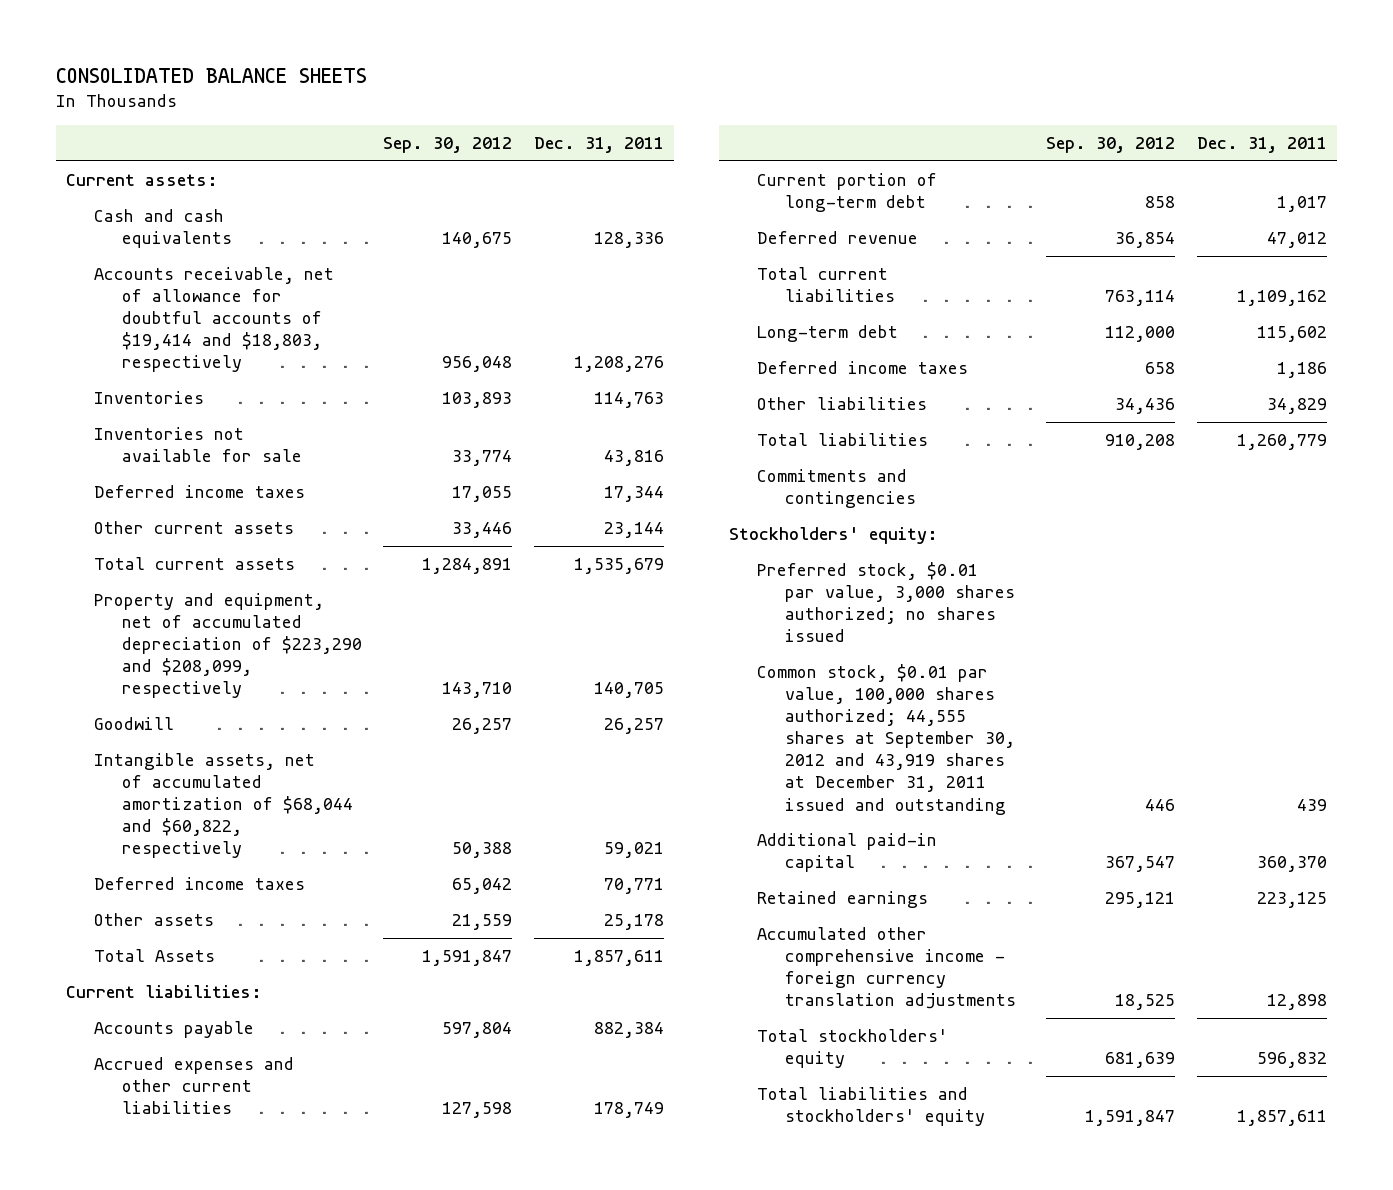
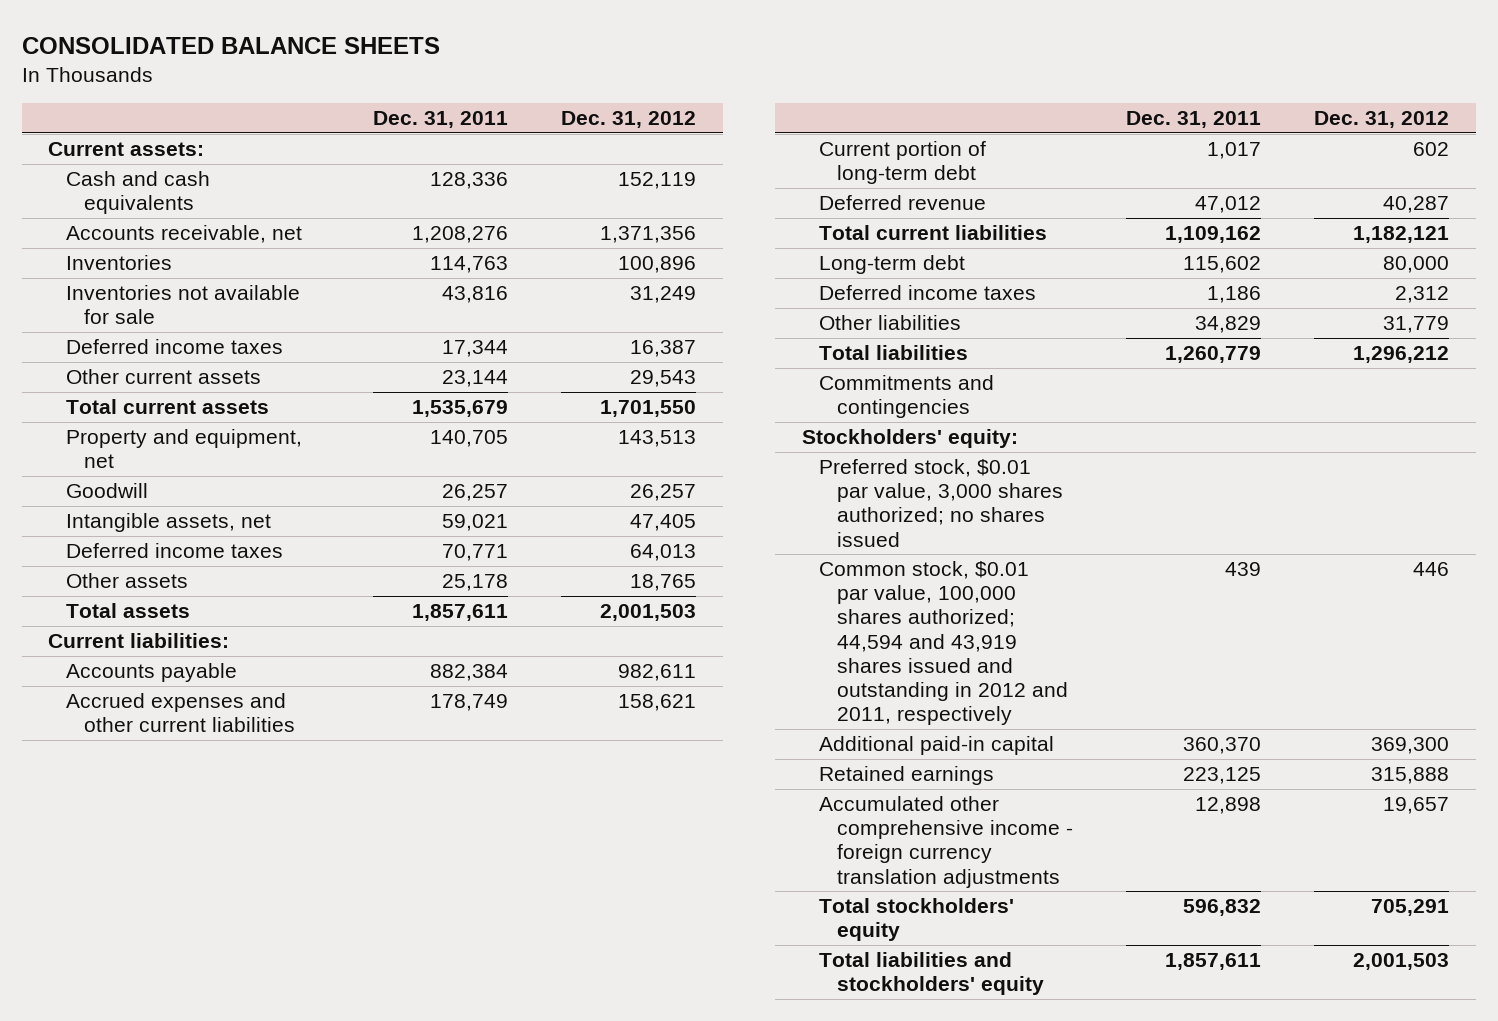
- | Sep. 30, 2012 | Dec. 31, 2011
+ | Dec. 31, 2011 | Dec. 31, 2012
- Accounts receivable, net of allowance for doubtful accounts of $19,414 and $18,803, respectively | 956,048 | 1,208,276
+ Accounts receivable, net | 1,208,276 | 1,371,356
- Property and equipment, net of accumulated depreciation of $223,290 and $208,099, respectively | 143,710 | 140,705
+ Property and equipment, net | 140,705 | 143,513
- Intangible assets, net of accumulated amortization of $68,044 and $60,822, respectively | 50,388 | 59,021
+ Intangible assets, net | 59,021 | 47,405
- Total Assets | 1,591,847 | 1,857,611
+ Total assets | 1,857,611 | 2,001,503
- Common stock, $0.01 par value, 100,000 shares authorized; 44,555 shares at September 30, 2012 and 43,919 shares at December 31, 2011 issued and outstanding | 446 | 439
+ Common stock, $0.01 par value, 100,000 shares authorized; 44,594 and 43,919 shares issued and outstanding in 2012 and 2011, respectively | 439 | 446

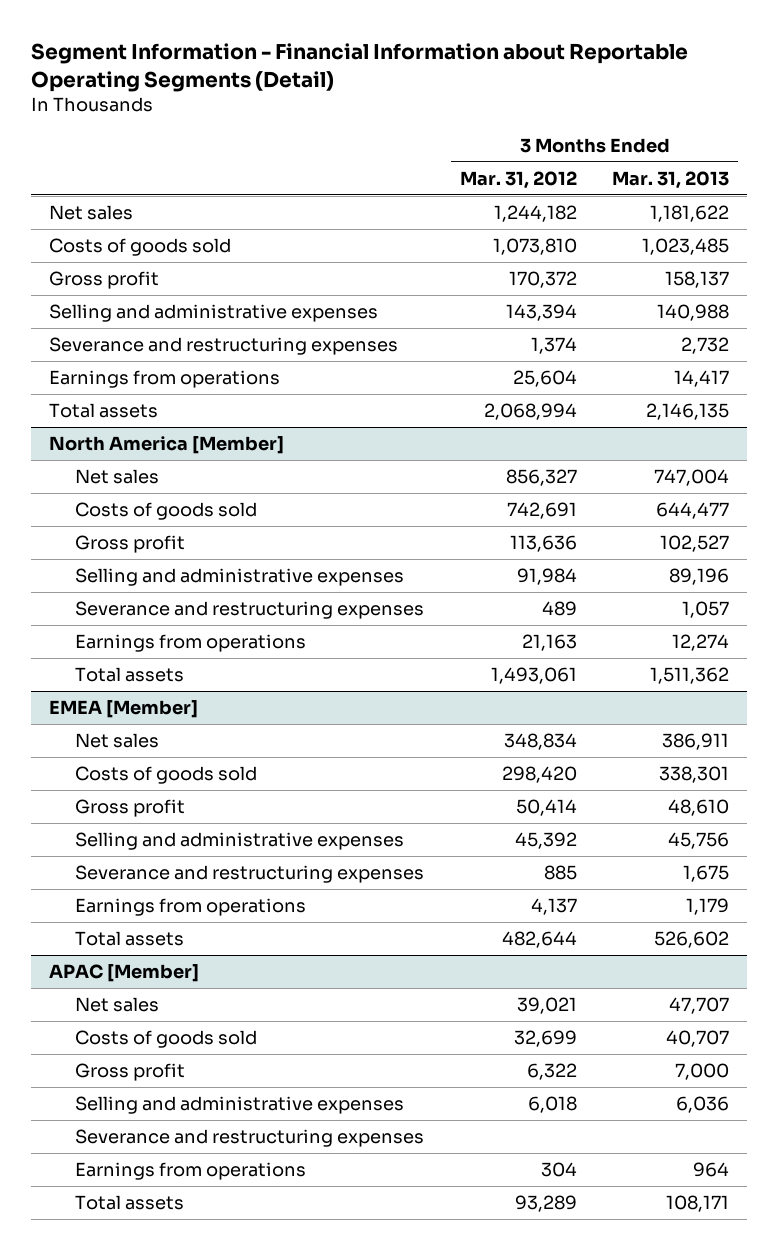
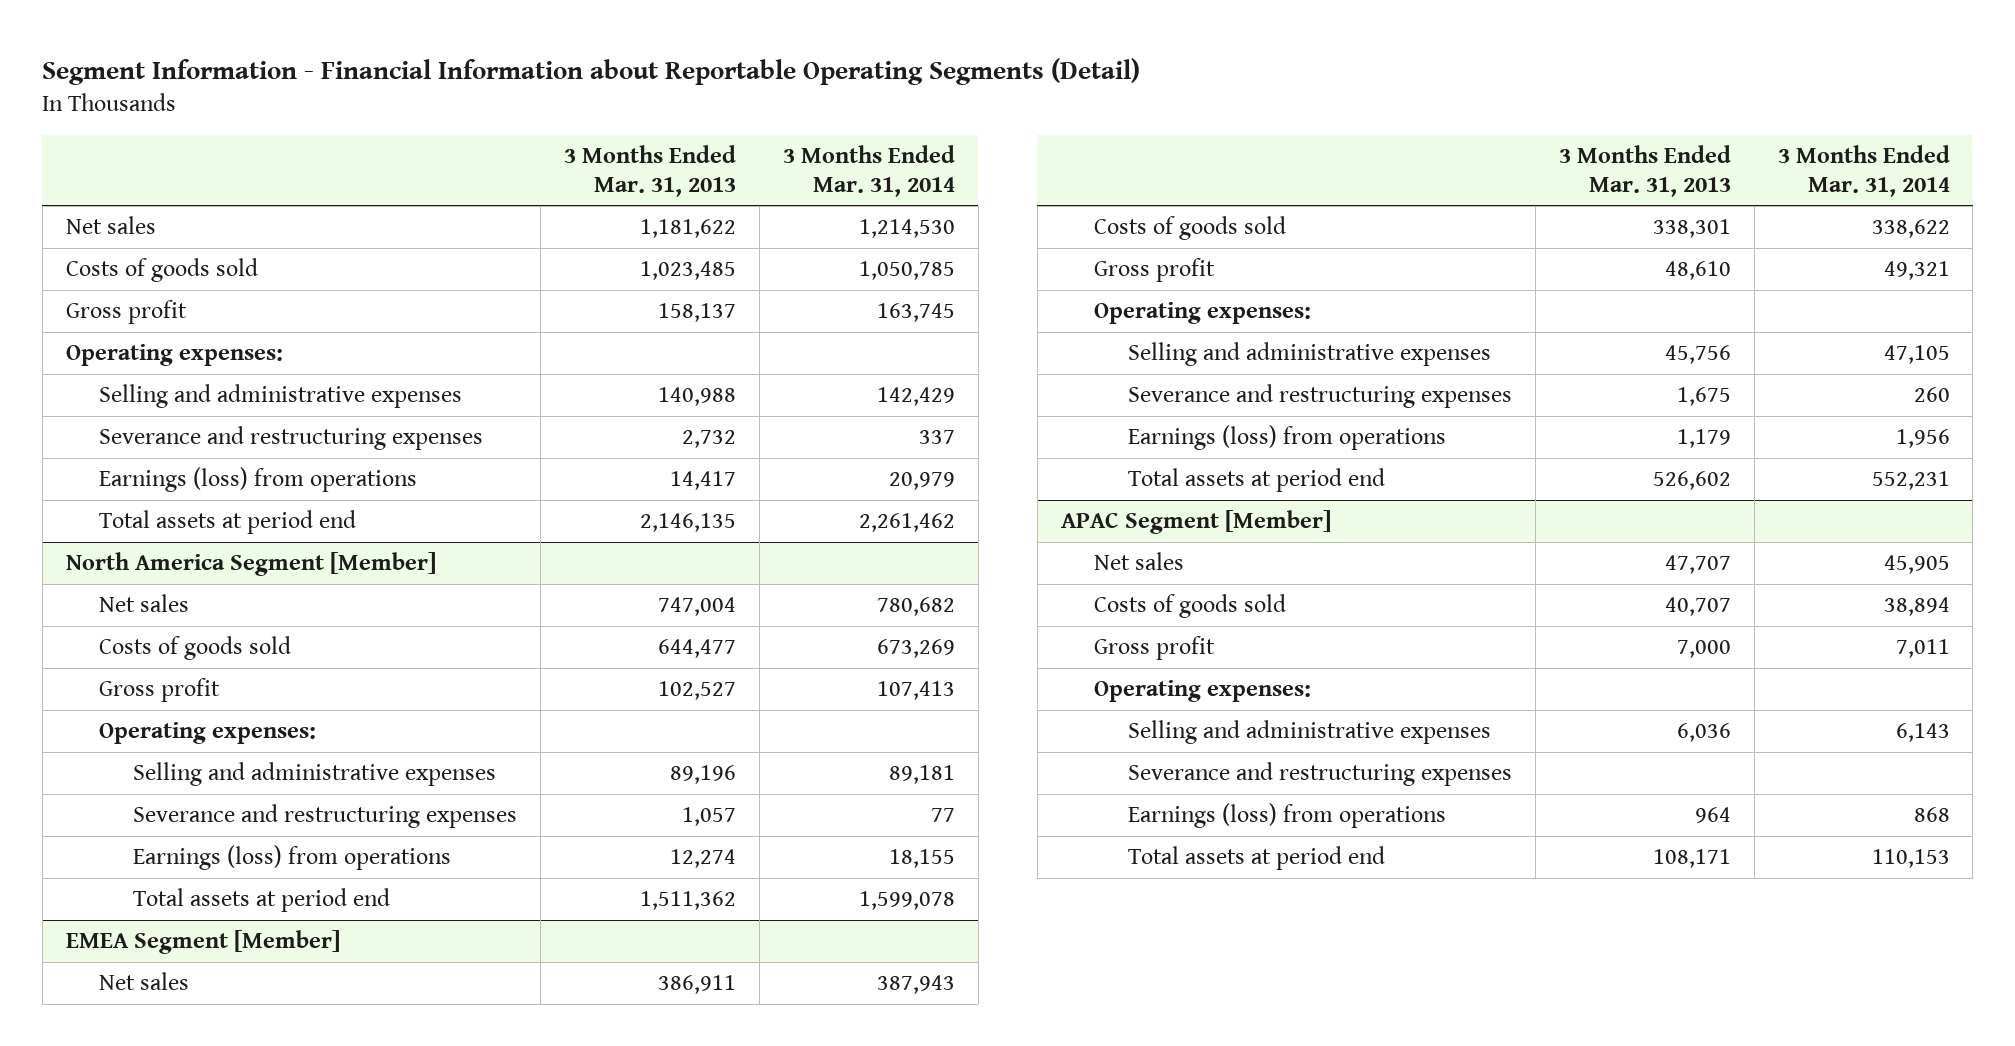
- | 3 Months Ended Mar. 31, 2012 | 3 Months Ended Mar. 31, 2013
+ | 3 Months Ended Mar. 31, 2013 | 3 Months Ended Mar. 31, 2014
+ Operating expenses:
- Earnings from operations | 25,604 | 14,417
- Total assets | 2,068,994 | 2,146,135
- North America [Member]
+ Earnings (loss) from operations | 14,417 | 20,979
+ Total assets at period end | 2,146,135 | 2,261,462
+ North America Segment [Member]
+ Operating expenses:
- Earnings from operations | 21,163 | 12,274
- Total assets | 1,493,061 | 1,511,362
- EMEA [Member]
+ Earnings (loss) from operations | 12,274 | 18,155
+ Total assets at period end | 1,511,362 | 1,599,078
+ EMEA Segment [Member]
+ Operating expenses:
- Earnings from operations | 4,137 | 1,179
- Total assets | 482,644 | 526,602
- APAC [Member]
+ Earnings (loss) from operations | 1,179 | 1,956
+ Total assets at period end | 526,602 | 552,231
+ APAC Segment [Member]
+ Operating expenses:
- Earnings from operations | 304 | 964
- Total assets | 93,289 | 108,171
+ Earnings (loss) from operations | 964 | 868
+ Total assets at period end | 108,171 | 110,153

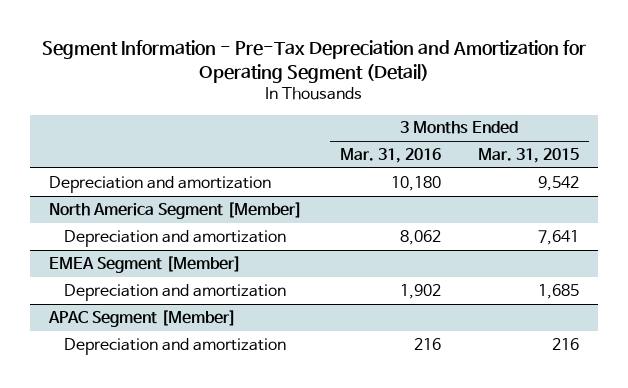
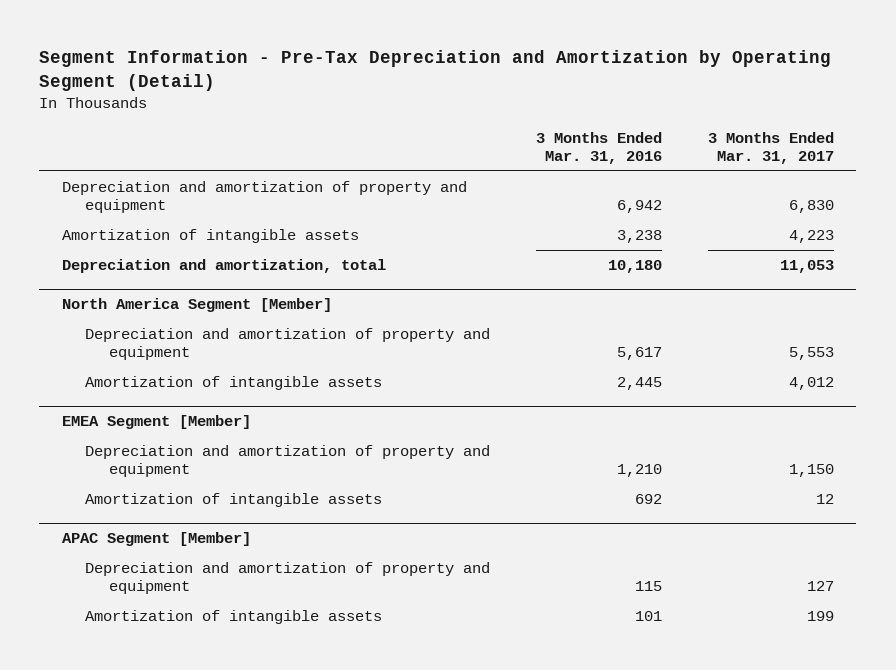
- Segment Information - Pre-Tax Depreciation and Amortization for Operating Segment (Detail)
+ Segment Information - Pre-Tax Depreciation and Amortization by Operating Segment (Detail)
- | 3 Months Ended Mar. 31, 2016 | 3 Months Ended Mar. 31, 2015
+ | 3 Months Ended Mar. 31, 2016 | 3 Months Ended Mar. 31, 2017
- Depreciation and amortization | 10,180 | 9,542
+ Depreciation and amortization of property and equipment | 6,942 | 6,830
+ Amortization of intangible assets | 3,238 | 4,223
+ Depreciation and amortization, total | 10,180 | 11,053
@ North America Segment [Member]
- Depreciation and amortization | 8,062 | 7,641
+ Depreciation and amortization of property and equipment | 5,617 | 5,553
+ Amortization of intangible assets | 2,445 | 4,012
@ EMEA Segment [Member]
- Depreciation and amortization | 1,902 | 1,685
+ Depreciation and amortization of property and equipment | 1,210 | 1,150
+ Amortization of intangible assets | 692 | 12
@ APAC Segment [Member]
- Depreciation and amortization | 216 | 216
+ Depreciation and amortization of property and equipment | 115 | 127
+ Amortization of intangible assets | 101 | 199

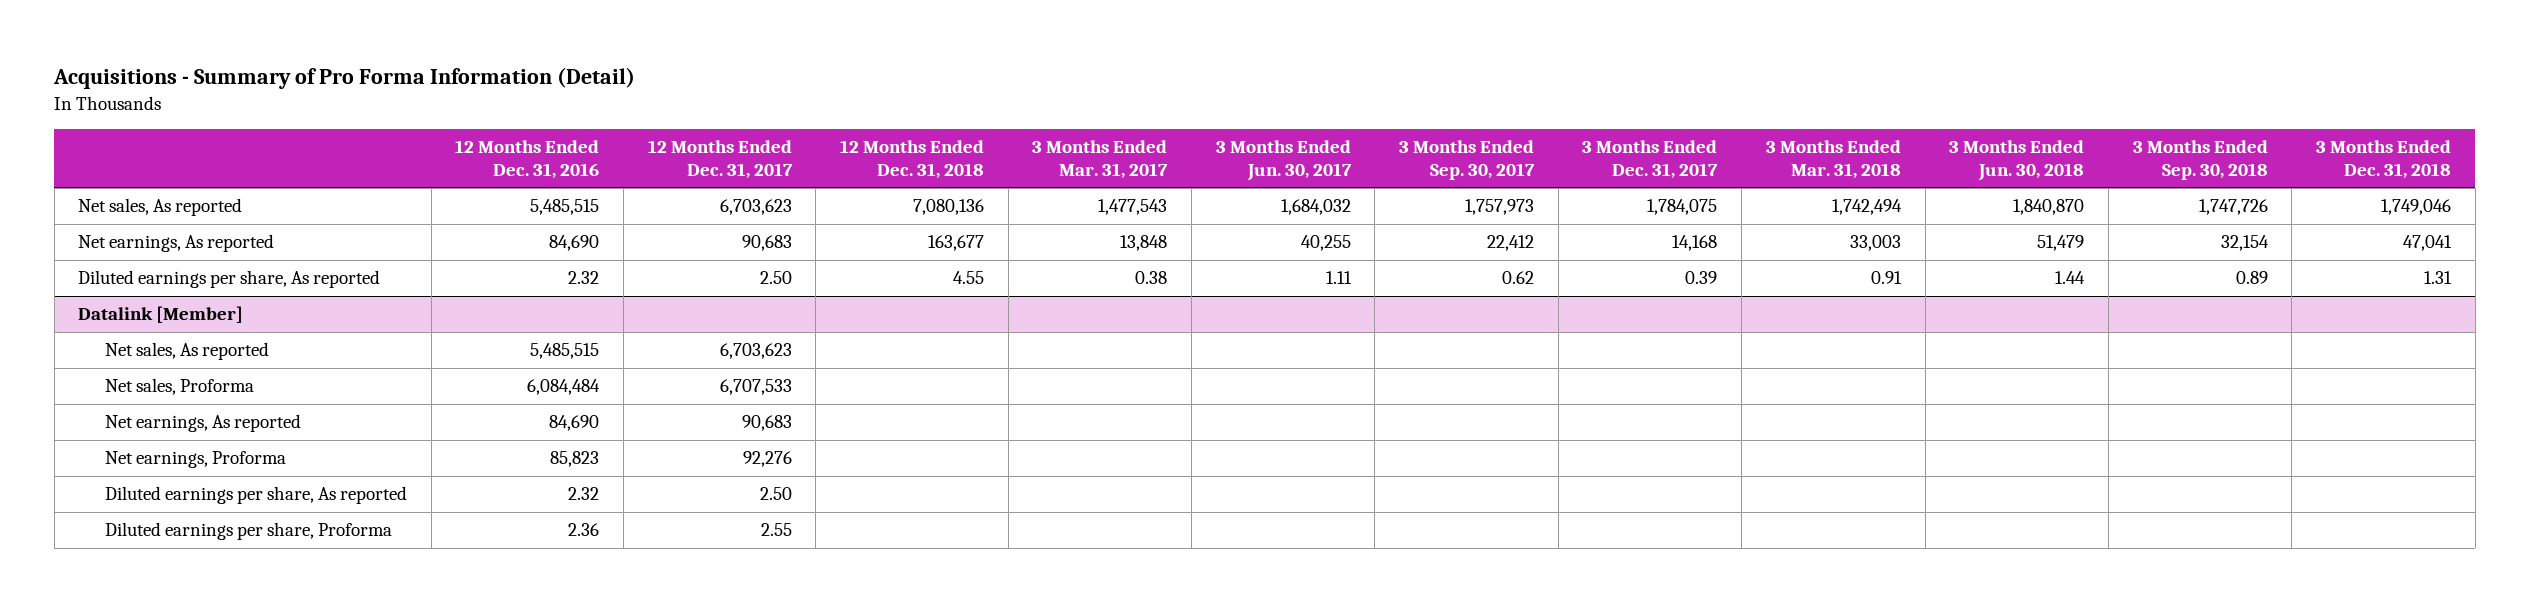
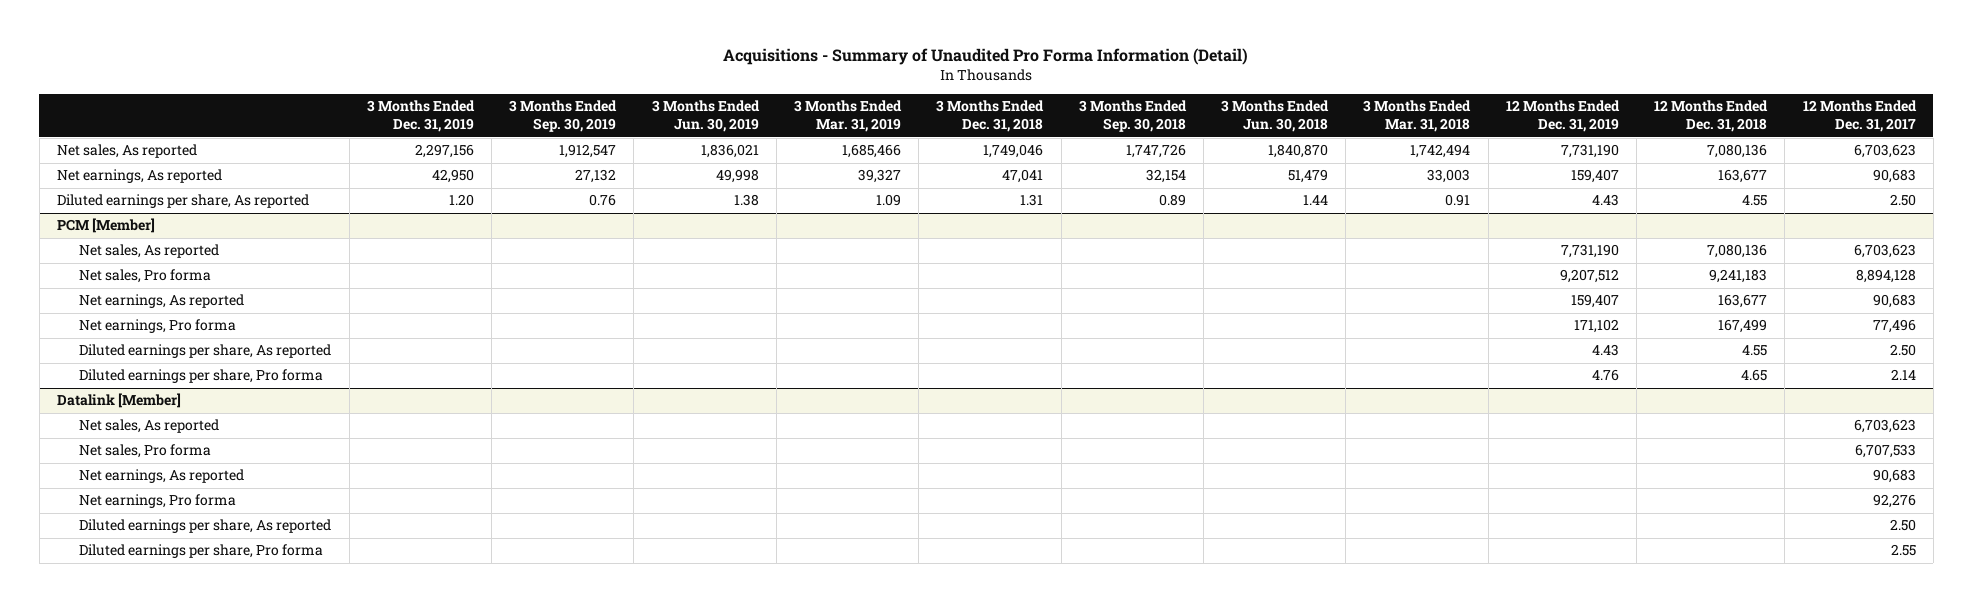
- Acquisitions - Summary of Pro Forma Information (Detail)
+ Acquisitions - Summary of Unaudited Pro Forma Information (Detail)
- | 12 Months Ended Dec. 31, 2016 | 12 Months Ended Dec. 31, 2017 | 12 Months Ended Dec. 31, 2018 | 3 Months Ended Mar. 31, 2017 | 3 Months Ended Jun. 30, 2017 | 3 Months Ended Sep. 30, 2017 | 3 Months Ended Dec. 31, 2017 | 3 Months Ended Mar. 31, 2018 | 3 Months Ended Jun. 30, 2018 | 3 Months Ended Sep. 30, 2018 | 3 Months Ended Dec. 31, 2018
+ | 3 Months Ended Dec. 31, 2019 | 3 Months Ended Sep. 30, 2019 | 3 Months Ended Jun. 30, 2019 | 3 Months Ended Mar. 31, 2019 | 3 Months Ended Dec. 31, 2018 | 3 Months Ended Sep. 30, 2018 | 3 Months Ended Jun. 30, 2018 | 3 Months Ended Mar. 31, 2018 | 12 Months Ended Dec. 31, 2019 | 12 Months Ended Dec. 31, 2018 | 12 Months Ended Dec. 31, 2017
+ PCM [Member]
+ Net sales, As reported | | | | | | | | | 7,731,190 | 7,080,136 | 6,703,623
+ Net sales, Pro forma | | | | | | | | | 9,207,512 | 9,241,183 | 8,894,128
+ Net earnings, As reported | | | | | | | | | 159,407 | 163,677 | 90,683
+ Net earnings, Pro forma | | | | | | | | | 171,102 | 167,499 | 77,496
+ Diluted earnings per share, As reported | | | | | | | | | 4.43 | 4.55 | 2.50
+ Diluted earnings per share, Pro forma | | | | | | | | | 4.76 | 4.65 | 2.14
@ Datalink [Member]
- Net sales, Proforma | 6,084,484 | 6,707,533 | | | | | | | | |
+ Net sales, Pro forma | | | | | | | | | | | 6,707,533
- Net earnings, Proforma | 85,823 | 92,276 | | | | | | | | |
+ Net earnings, Pro forma | | | | | | | | | | | 92,276
- Diluted earnings per share, Proforma | 2.36 | 2.55 | | | | | | | | |
+ Diluted earnings per share, Pro forma | | | | | | | | | | | 2.55

